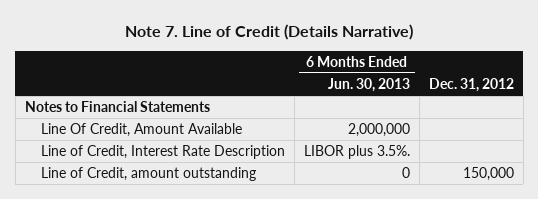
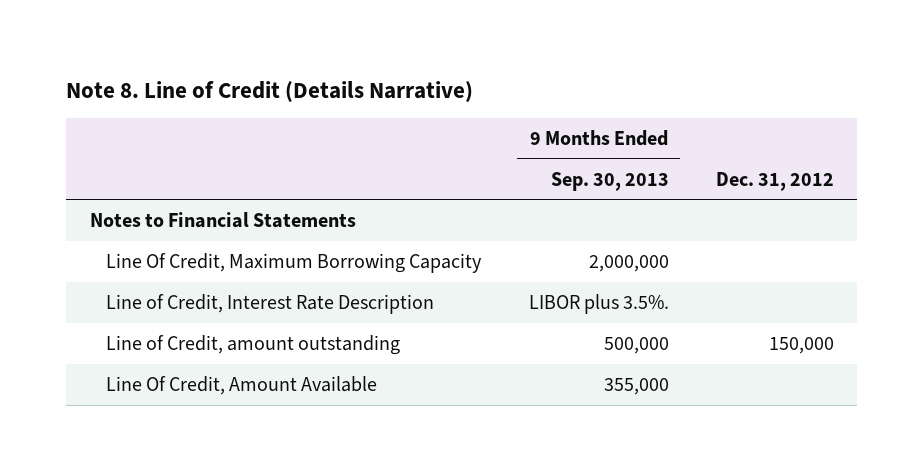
- Note 7. Line of Credit (Details Narrative)
+ Note 8. Line of Credit (Details Narrative)
- | 6 Months Ended Jun. 30, 2013 | Dec. 31, 2012
+ | 9 Months Ended Sep. 30, 2013 | Dec. 31, 2012
+ Line Of Credit, Maximum Borrowing Capacity | 2,000,000 |
moved down: Line Of Credit, Amount Available | 355,000 |

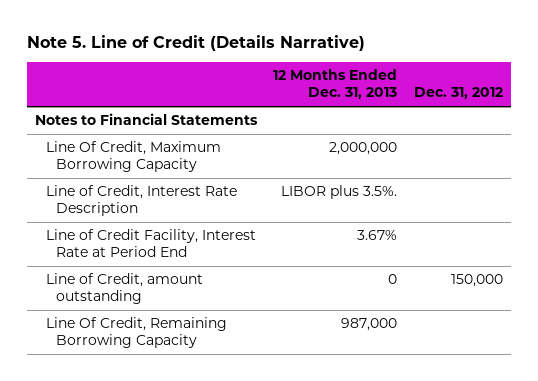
- Note 8. Line of Credit (Details Narrative)
+ Note 5. Line of Credit (Details Narrative)
- | 9 Months Ended Sep. 30, 2013 | Dec. 31, 2012
+ | 12 Months Ended Dec. 31, 2013 | Dec. 31, 2012
+ Line of Credit Facility, Interest Rate at Period End | 3.67% |
- Line Of Credit, Amount Available | 355,000 |
+ Line Of Credit, Remaining Borrowing Capacity | 987,000 |

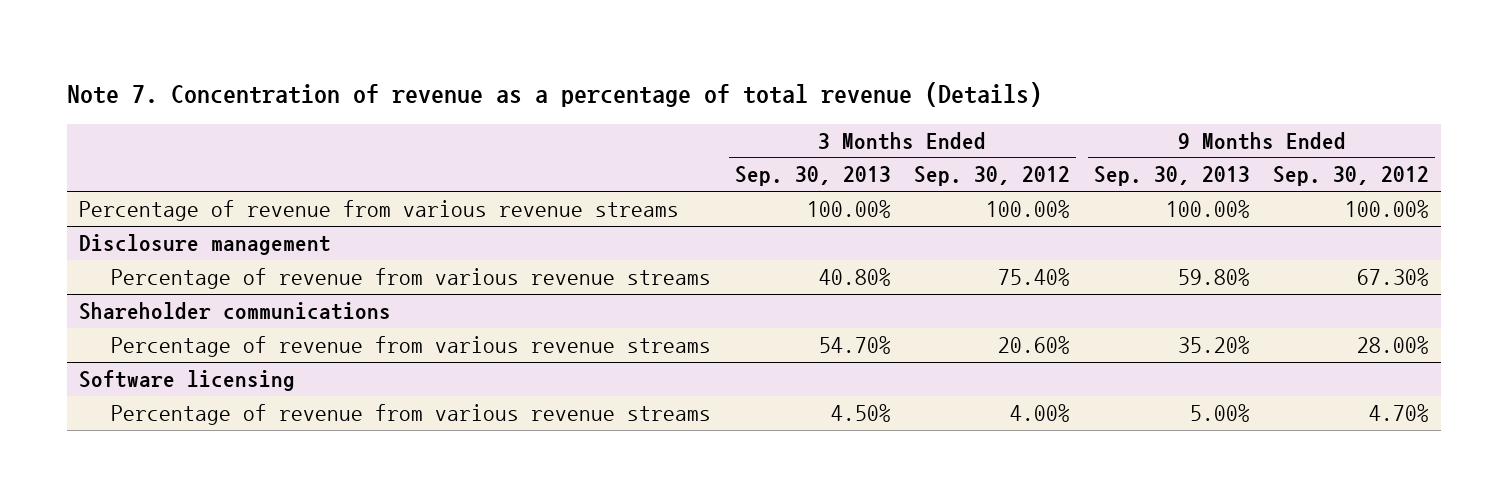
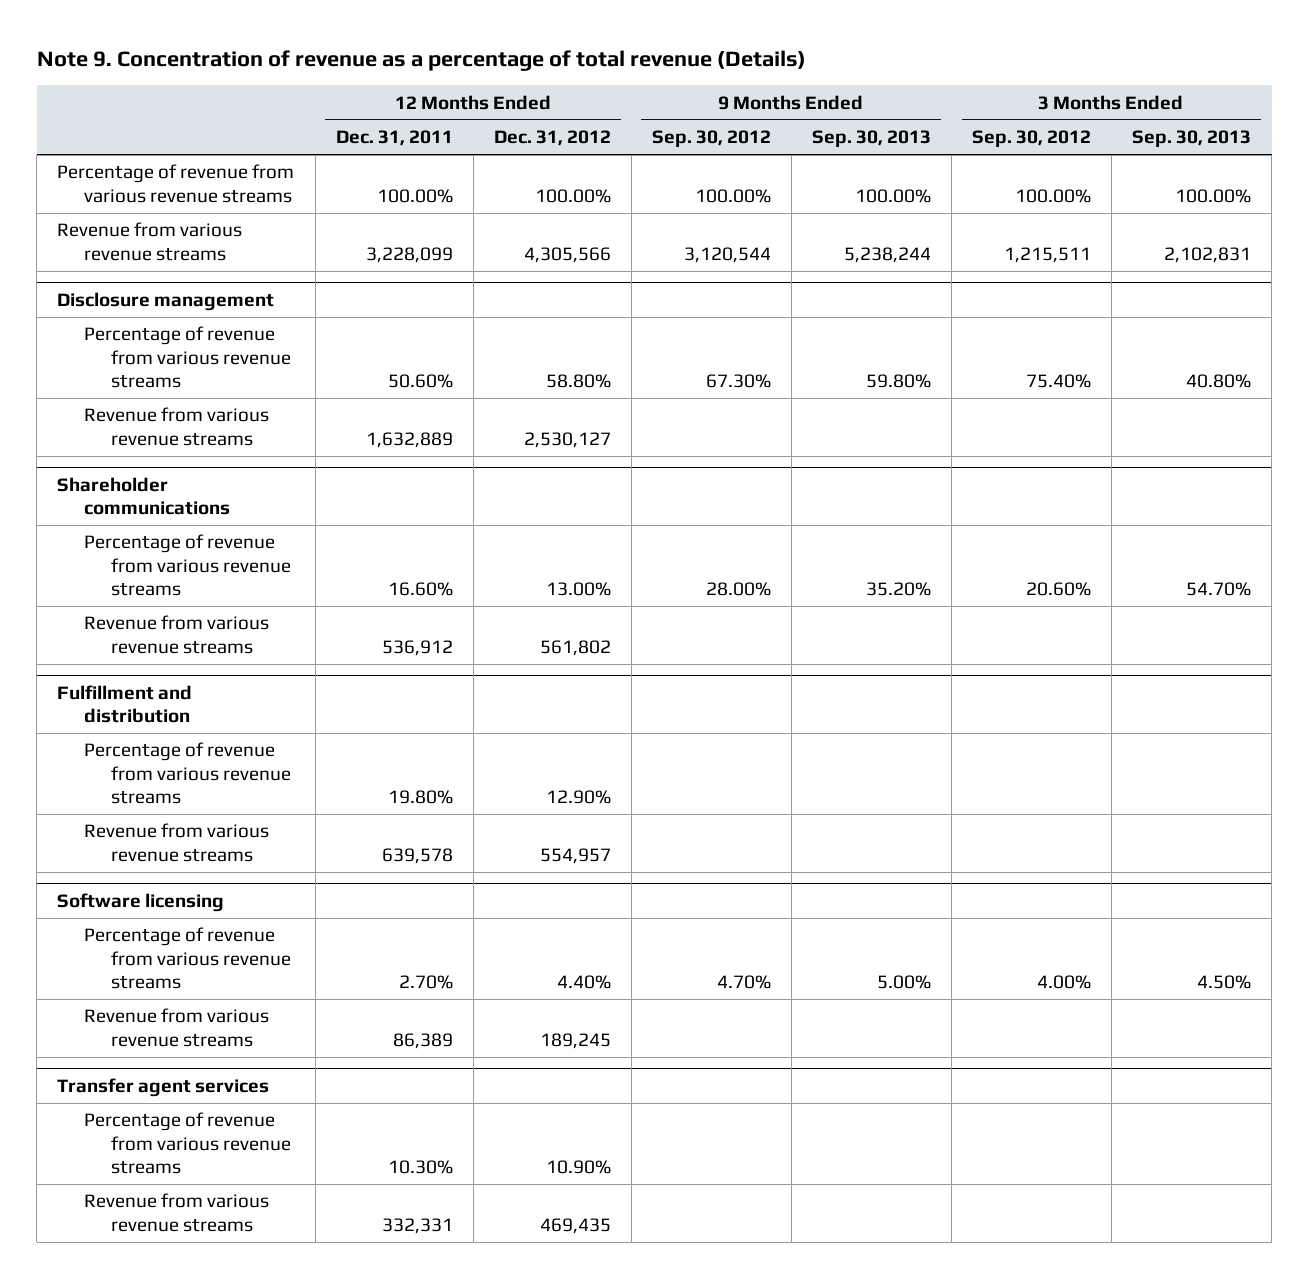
- Note 7. Concentration of revenue as a percentage of total revenue (Details)
+ Note 9. Concentration of revenue as a percentage of total revenue (Details)
- | 3 Months Ended Sep. 30, 2013 | 3 Months Ended Sep. 30, 2012 | 9 Months Ended Sep. 30, 2013 | 9 Months Ended Sep. 30, 2012
+ | 12 Months Ended Dec. 31, 2011 | 12 Months Ended Dec. 31, 2012 | 9 Months Ended Sep. 30, 2012 | 9 Months Ended Sep. 30, 2013 | 3 Months Ended Sep. 30, 2012 | 3 Months Ended Sep. 30, 2013
+ Revenue from various revenue streams | 3,228,099 | 4,305,566 | 3,120,544 | 5,238,244 | 1,215,511 | 2,102,831
@ Disclosure management
+ Revenue from various revenue streams | 1,632,889 | 2,530,127 | | | |
@ Shareholder communications
+ Revenue from various revenue streams | 536,912 | 561,802 | | | |
+ Fulfillment and distribution
+ Percentage of revenue from various revenue streams | 19.80% | 12.90% | | | |
+ Revenue from various revenue streams | 639,578 | 554,957 | | | |
@ Software licensing
+ Revenue from various revenue streams | 86,389 | 189,245 | | | |
+ Transfer agent services
+ Percentage of revenue from various revenue streams | 10.30% | 10.90% | | | |
+ Revenue from various revenue streams | 332,331 | 469,435 | | | |

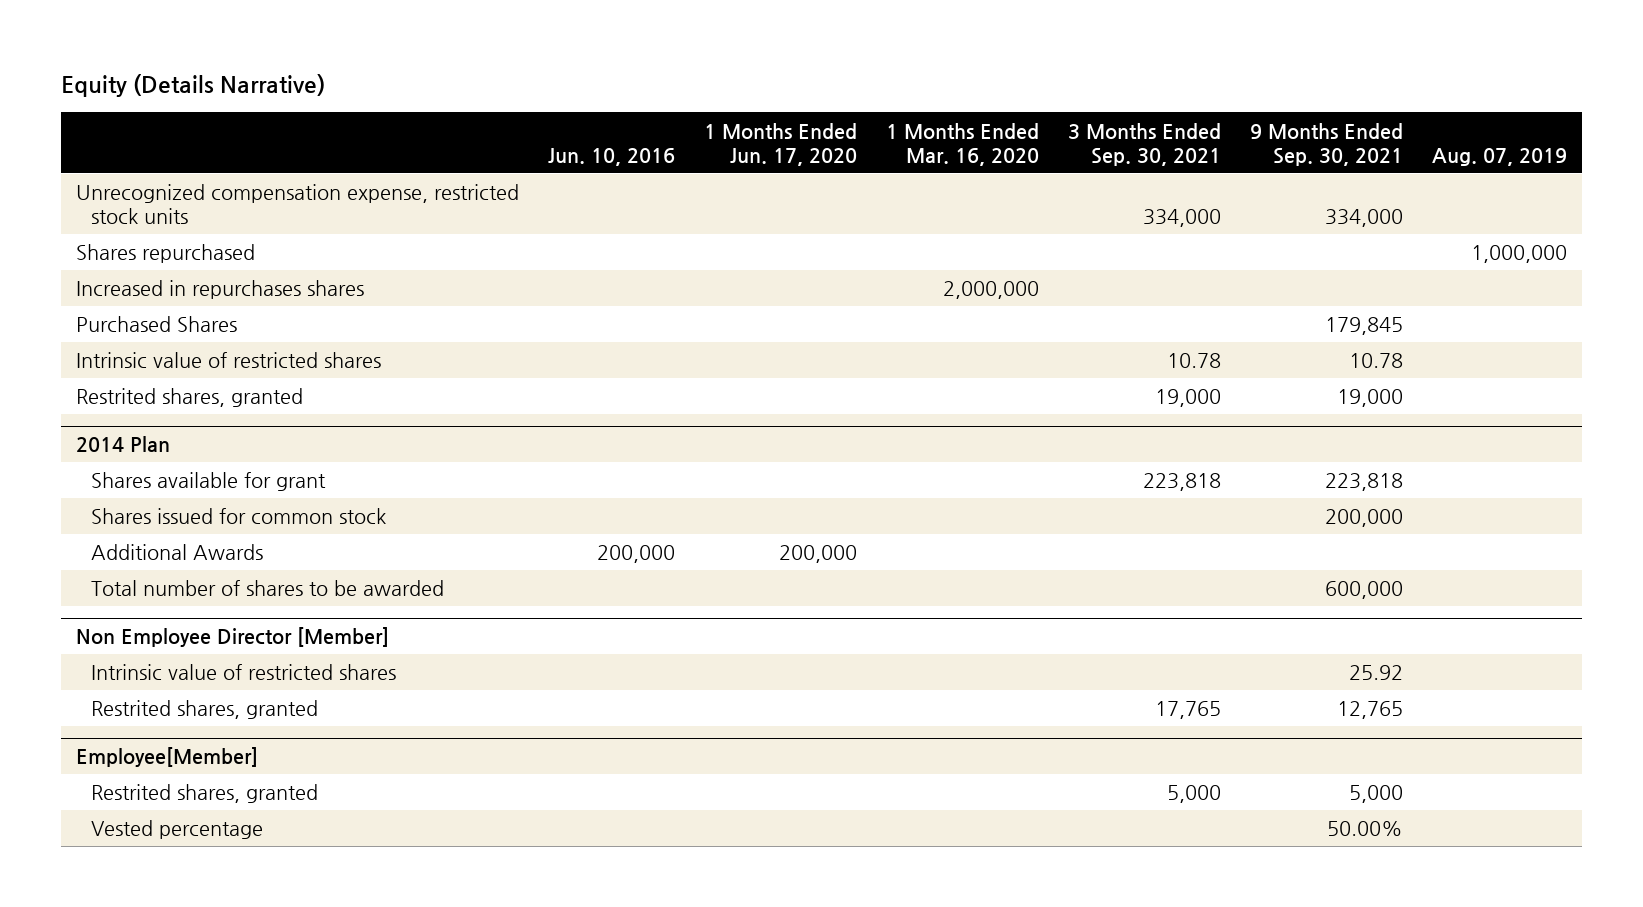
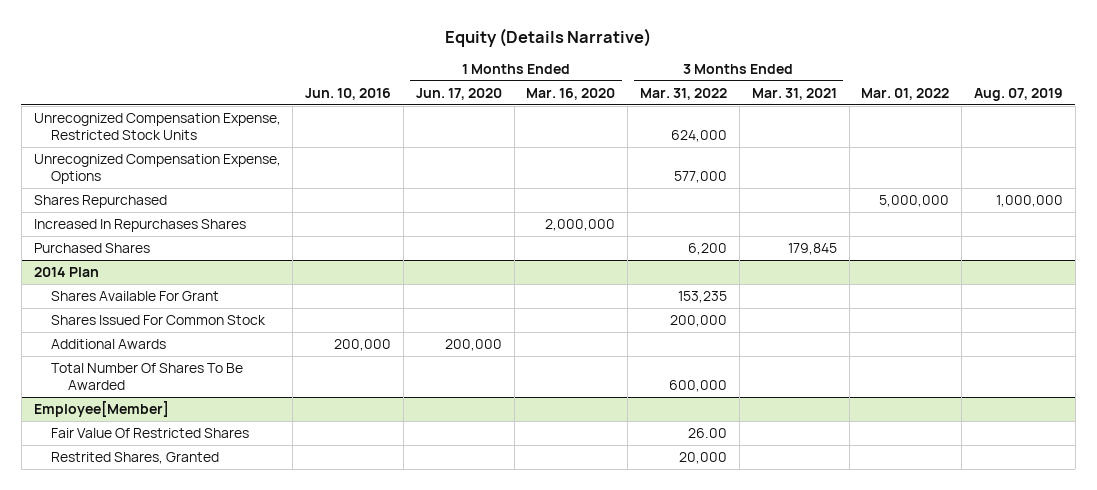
- | Jun. 10, 2016 | 1 Months Ended Jun. 17, 2020 | 1 Months Ended Mar. 16, 2020 | 3 Months Ended Sep. 30, 2021 | 9 Months Ended Sep. 30, 2021 | Aug. 07, 2019
+ | Jun. 10, 2016 | 1 Months Ended Jun. 17, 2020 | 1 Months Ended Mar. 16, 2020 | 3 Months Ended Mar. 31, 2022 | 3 Months Ended Mar. 31, 2021 | Mar. 01, 2022 | Aug. 07, 2019
- Unrecognized compensation expense, restricted stock units | | | | 334,000 | 334,000 |
- Shares repurchased | | | | | | 1,000,000
- Increased in repurchases shares | | | 2,000,000 | | |
+ Unrecognized Compensation Expense, Restricted Stock Units | | | | 624,000 | | |
+ Unrecognized Compensation Expense, Options | | | | 577,000 | | |
+ Shares Repurchased | | | | | | 5,000,000 | 1,000,000
+ Increased In Repurchases Shares | | | 2,000,000 | | | |
- Intrinsic value of restricted shares | | | | 10.78 | 10.78 |
- Restrited shares, granted | | | | 19,000 | 19,000 |
@ 2014 Plan
- Shares available for grant | | | | 223,818 | 223,818 |
- Shares issued for common stock | | | | | 200,000 |
+ Shares Available For Grant | | | | 153,235 | | |
+ Shares Issued For Common Stock | | | | 200,000 | | |
- Total number of shares to be awarded | | | | | 600,000 |
- Non Employee Director [Member]
- Intrinsic value of restricted shares | | | | | 25.92 |
- Restrited shares, granted | | | | 17,765 | 12,765 |
@ 2014 Plan
+ Total Number Of Shares To Be Awarded | | | | 600,000 | | |
@ Employee[Member]
- Restrited shares, granted | | | | 5,000 | 5,000 |
- Vested percentage | | | | | 50.00% |
+ Fair Value Of Restricted Shares | | | | 26.00 | | |
+ Restrited Shares, Granted | | | | 20,000 | | |

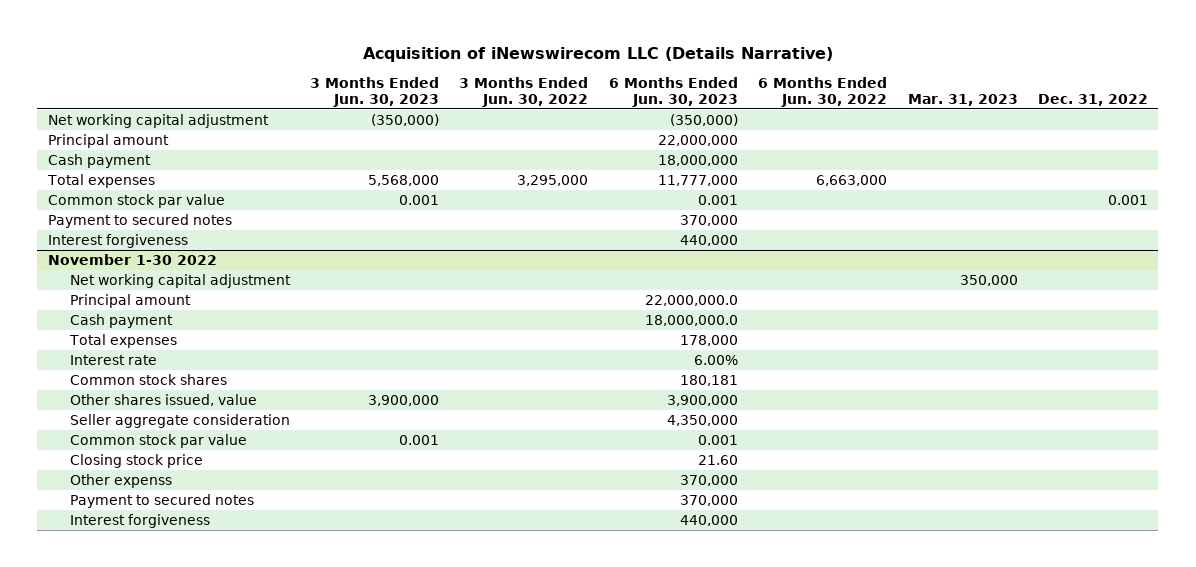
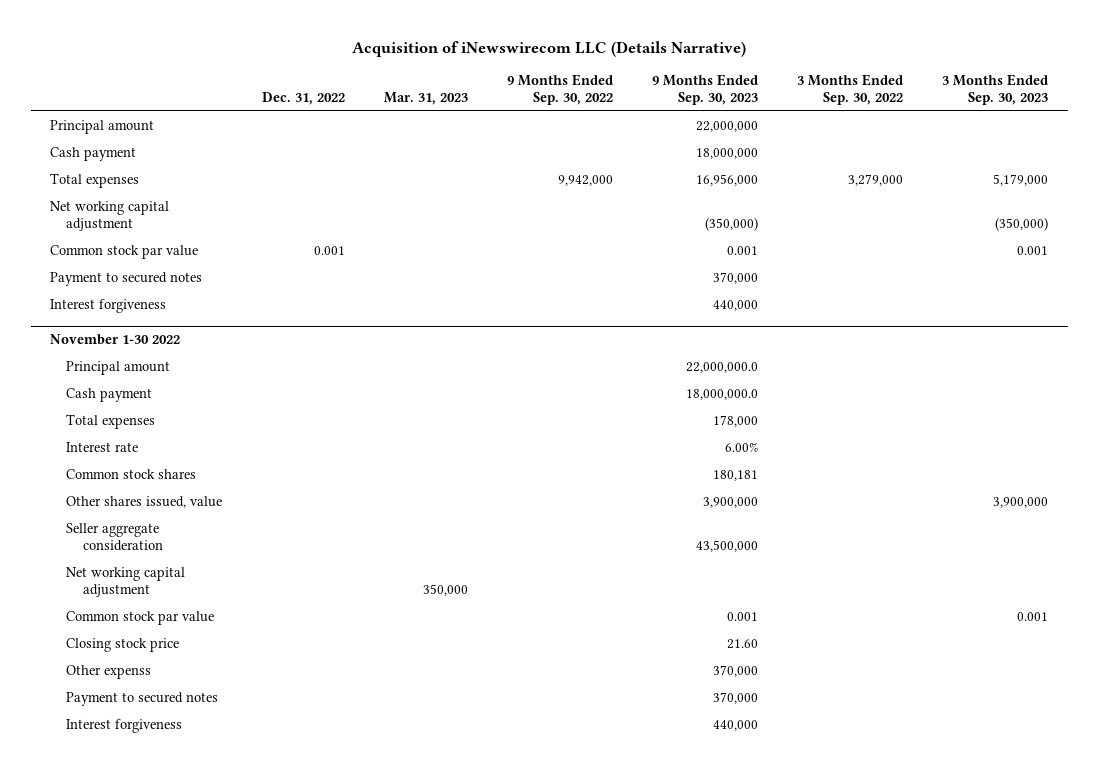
- | 3 Months Ended Jun. 30, 2023 | 3 Months Ended Jun. 30, 2022 | 6 Months Ended Jun. 30, 2023 | 6 Months Ended Jun. 30, 2022 | Mar. 31, 2023 | Dec. 31, 2022
+ | Dec. 31, 2022 | Mar. 31, 2023 | 9 Months Ended Sep. 30, 2022 | 9 Months Ended Sep. 30, 2023 | 3 Months Ended Sep. 30, 2022 | 3 Months Ended Sep. 30, 2023
moved down: Net working capital adjustment | | | | (350,000) | | (350,000)
@ November 1-30 2022
moved down: Net working capital adjustment | | 350,000 | | | |

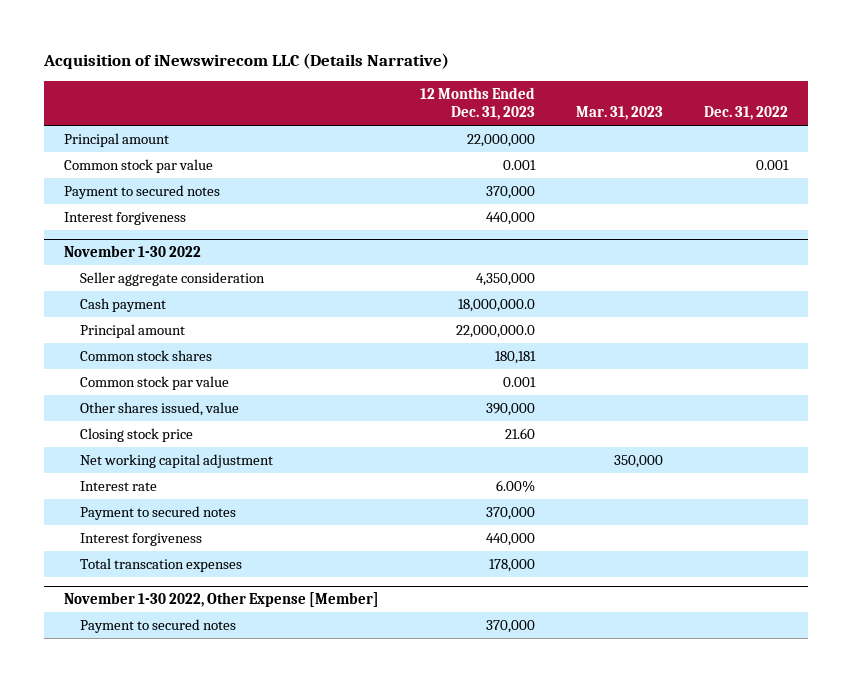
- | Dec. 31, 2022 | Mar. 31, 2023 | 9 Months Ended Sep. 30, 2022 | 9 Months Ended Sep. 30, 2023 | 3 Months Ended Sep. 30, 2022 | 3 Months Ended Sep. 30, 2023
+ | 12 Months Ended Dec. 31, 2023 | Mar. 31, 2023 | Dec. 31, 2022
- Cash payment | | | | 18,000,000 | |
- Total expenses | | | 9,942,000 | 16,956,000 | 3,279,000 | 5,179,000
- Net working capital adjustment | | | | (350,000) | | (350,000)
@ November 1-30 2022
moved up: Seller aggregate consideration | 4,350,000 | |
- Total expenses | | | | 178,000 | |
moved down: Principal amount | 22,000,000.0 | |
moved down: Other shares issued, value | 390,000 | |
- Other expenss | | | | 370,000 | |
moved down: Net working capital adjustment | | 350,000 |
moved down: Interest rate | 6.00% | |
+ Total transcation expenses | 178,000 | |
+ November 1-30 2022, Other Expense [Member]
+ Payment to secured notes | 370,000 | |

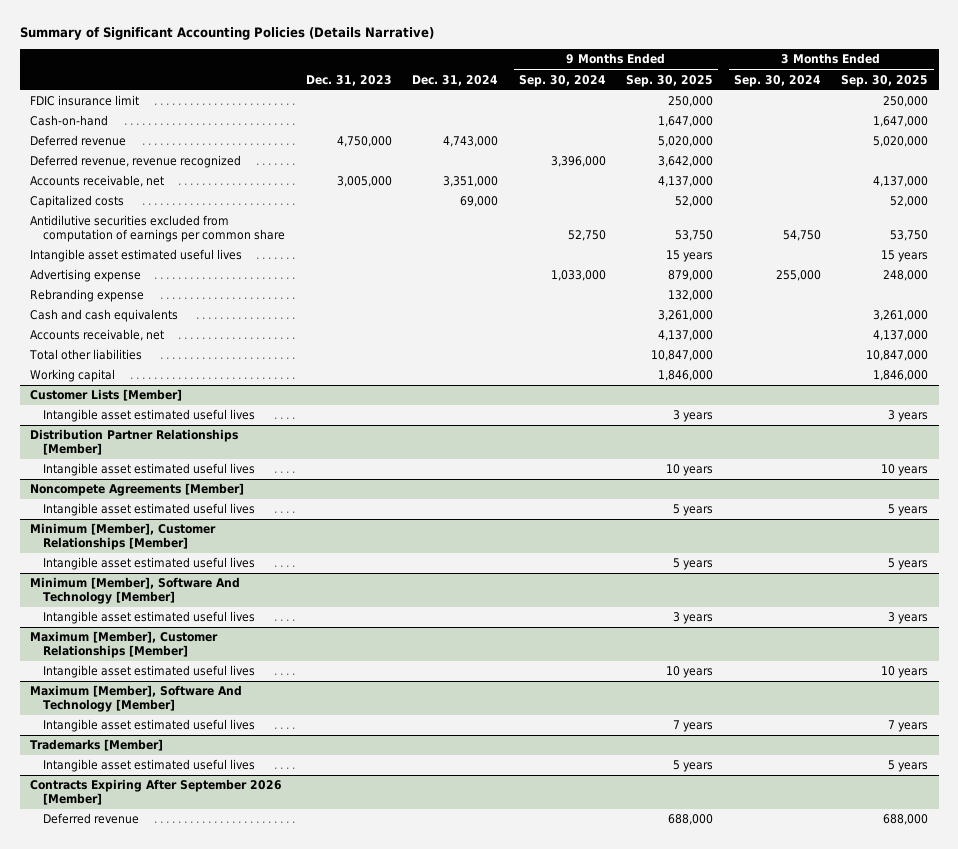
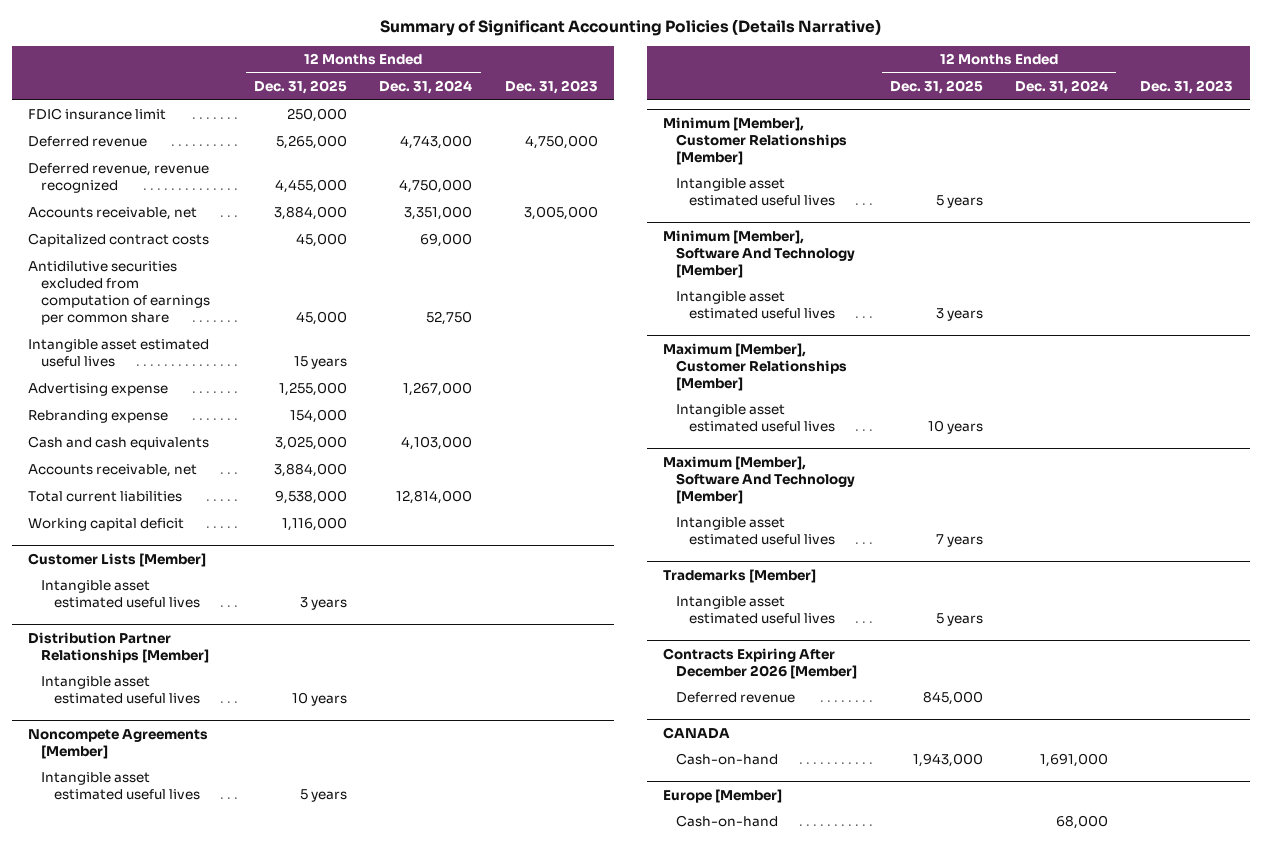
- | Dec. 31, 2023 | Dec. 31, 2024 | 9 Months Ended Sep. 30, 2024 | 9 Months Ended Sep. 30, 2025 | 3 Months Ended Sep. 30, 2024 | 3 Months Ended Sep. 30, 2025
+ | 12 Months Ended Dec. 31, 2025 | 12 Months Ended Dec. 31, 2024 | Dec. 31, 2023
- Cash-on-hand | | | | 1,647,000 | | 1,647,000
- Capitalized costs | | 69,000 | | 52,000 | | 52,000
+ Capitalized contract costs | 45,000 | 69,000 |
- Total other liabilities | | | | 10,847,000 | | 10,847,000
- Working capital | | | | 1,846,000 | | 1,846,000
+ Total current liabilities | 9,538,000 | 12,814,000 |
+ Working capital deficit | 1,116,000 | |
- Contracts Expiring After September 2026 [Member]
- Deferred revenue | | | | 688,000 | | 688,000
+ Contracts Expiring After December 2026 [Member]
+ Deferred revenue | 845,000 | |
+ CANADA
+ Cash-on-hand | 1,943,000 | 1,691,000 |
+ Europe [Member]
+ Cash-on-hand | | 68,000 |

